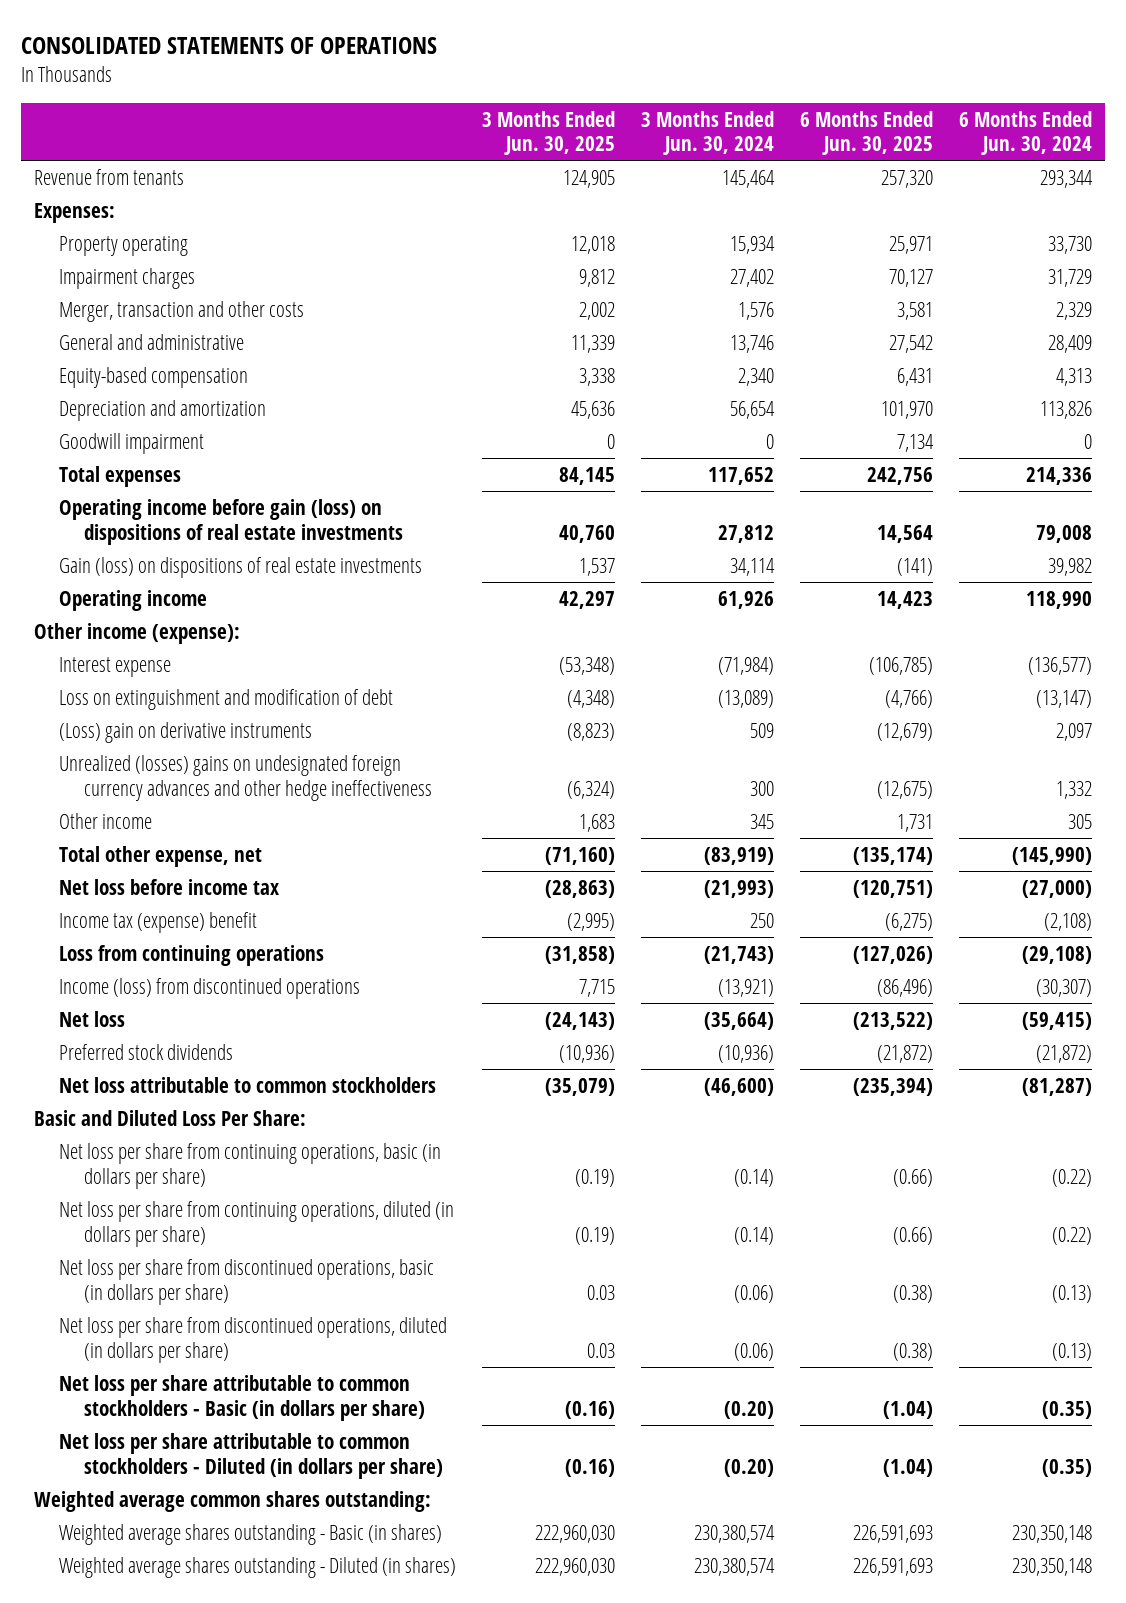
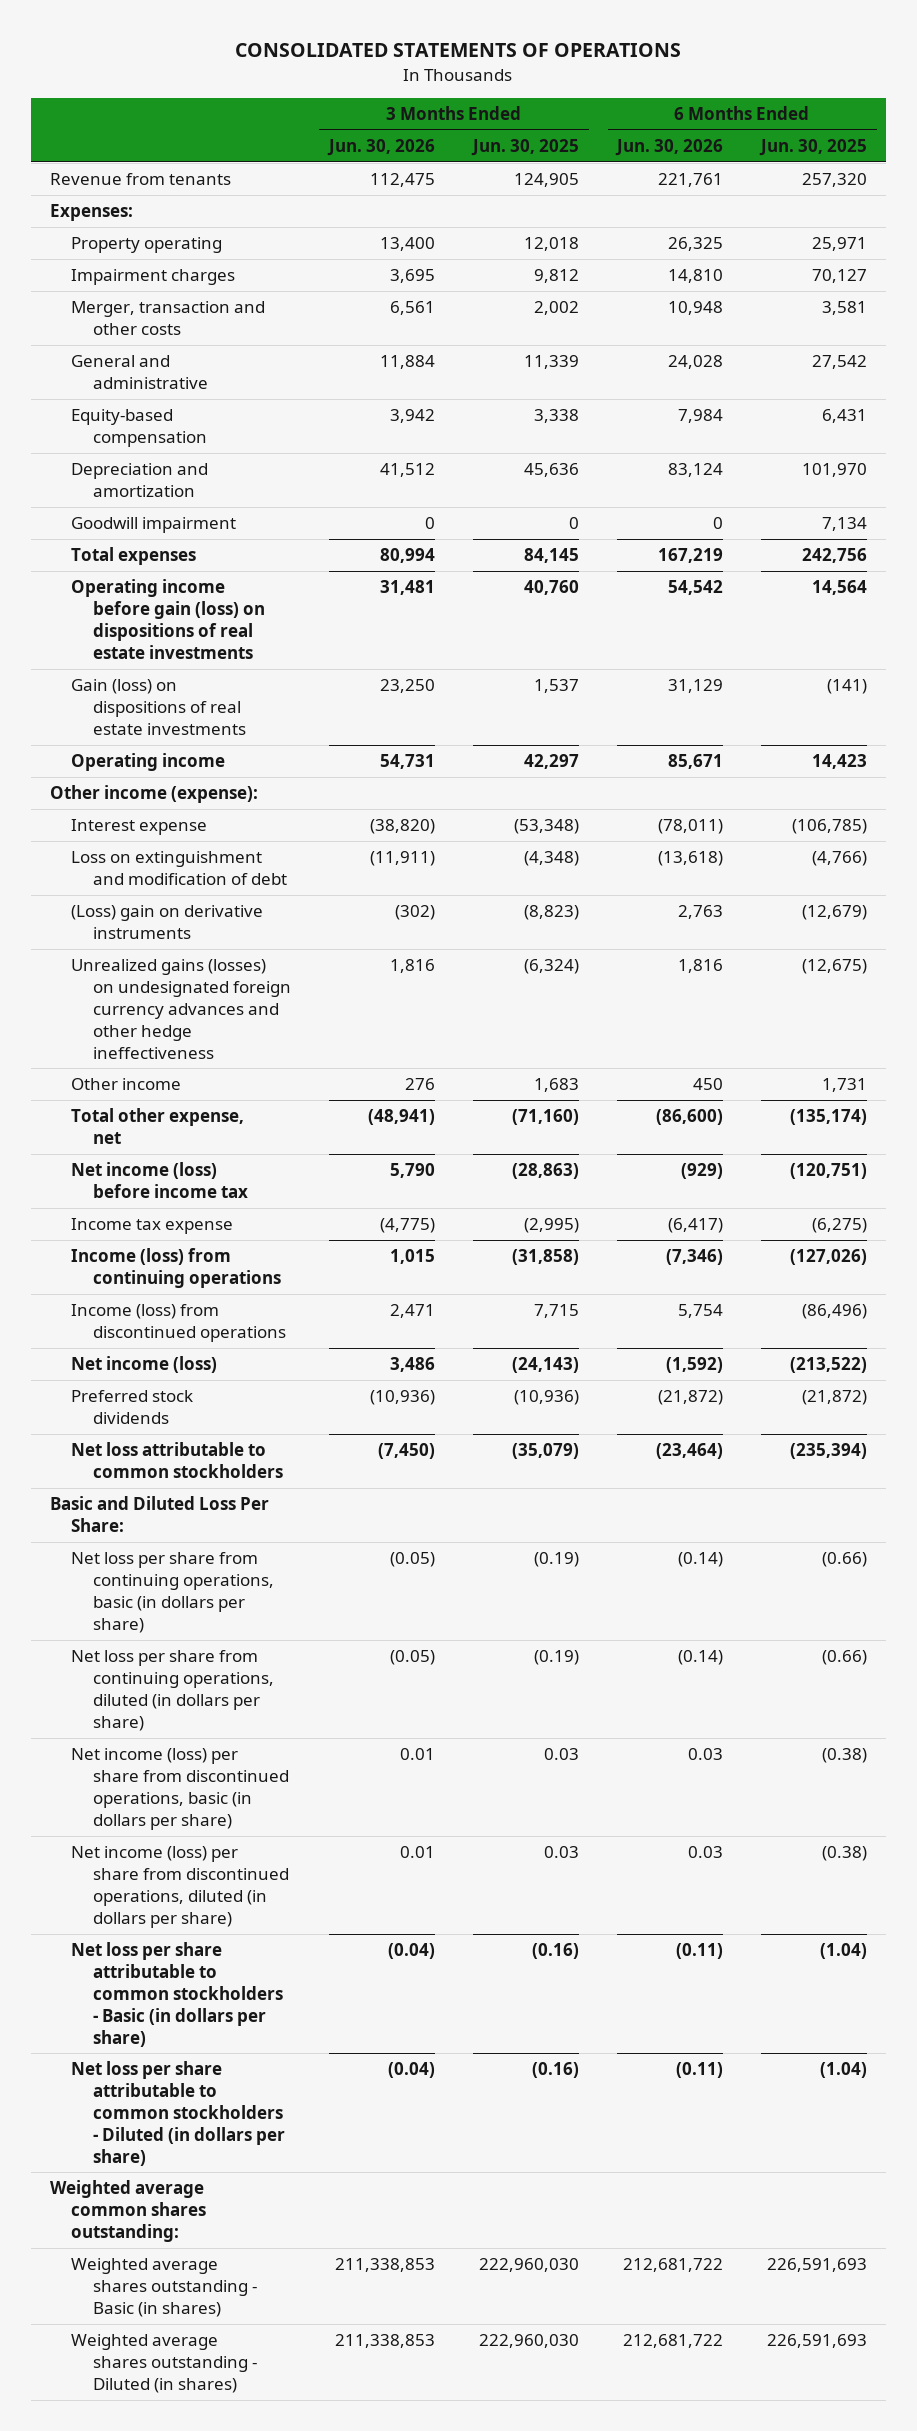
- | 3 Months Ended Jun. 30, 2025 | 3 Months Ended Jun. 30, 2024 | 6 Months Ended Jun. 30, 2025 | 6 Months Ended Jun. 30, 2024
+ | 3 Months Ended Jun. 30, 2026 | 3 Months Ended Jun. 30, 2025 | 6 Months Ended Jun. 30, 2026 | 6 Months Ended Jun. 30, 2025
- Unrealized (losses) gains on undesignated foreign currency advances and other hedge ineffectiveness | (6,324) | 300 | (12,675) | 1,332
+ Unrealized gains (losses) on undesignated foreign currency advances and other hedge ineffectiveness | 1,816 | (6,324) | 1,816 | (12,675)
- Net loss before income tax | (28,863) | (21,993) | (120,751) | (27,000)
- Income tax (expense) benefit | (2,995) | 250 | (6,275) | (2,108)
- Loss from continuing operations | (31,858) | (21,743) | (127,026) | (29,108)
+ Net income (loss) before income tax | 5,790 | (28,863) | (929) | (120,751)
+ Income tax expense | (4,775) | (2,995) | (6,417) | (6,275)
+ Income (loss) from continuing operations | 1,015 | (31,858) | (7,346) | (127,026)
- Net loss | (24,143) | (35,664) | (213,522) | (59,415)
+ Net income (loss) | 3,486 | (24,143) | (1,592) | (213,522)
- Net loss per share from discontinued operations, basic (in dollars per share) | 0.03 | (0.06) | (0.38) | (0.13)
- Net loss per share from discontinued operations, diluted (in dollars per share) | 0.03 | (0.06) | (0.38) | (0.13)
+ Net income (loss) per share from discontinued operations, basic (in dollars per share) | 0.01 | 0.03 | 0.03 | (0.38)
+ Net income (loss) per share from discontinued operations, diluted (in dollars per share) | 0.01 | 0.03 | 0.03 | (0.38)

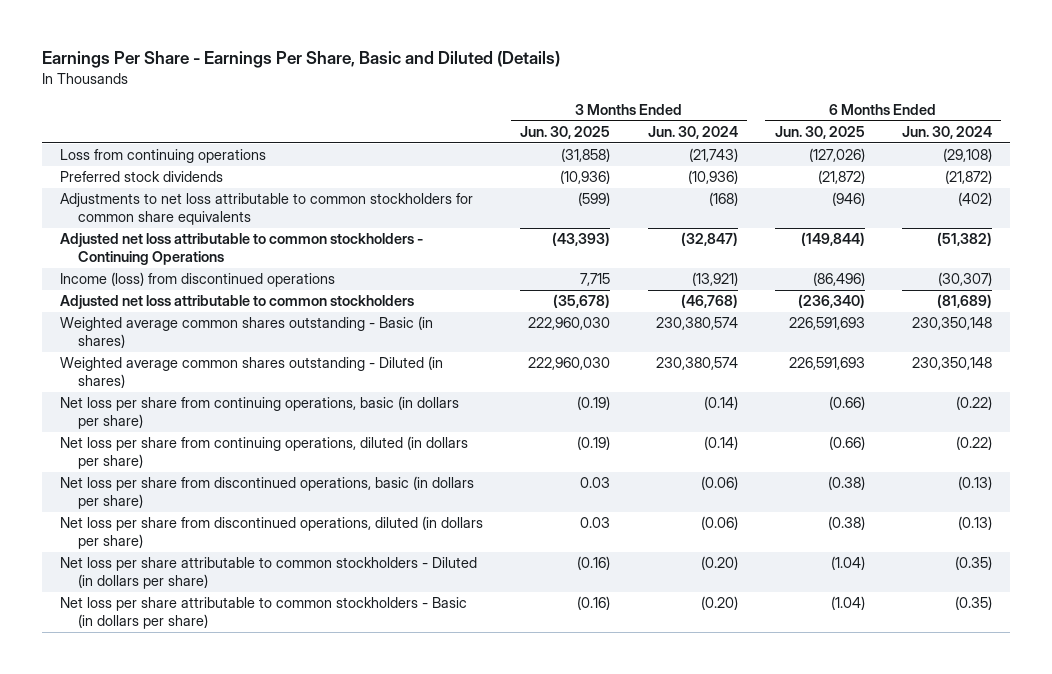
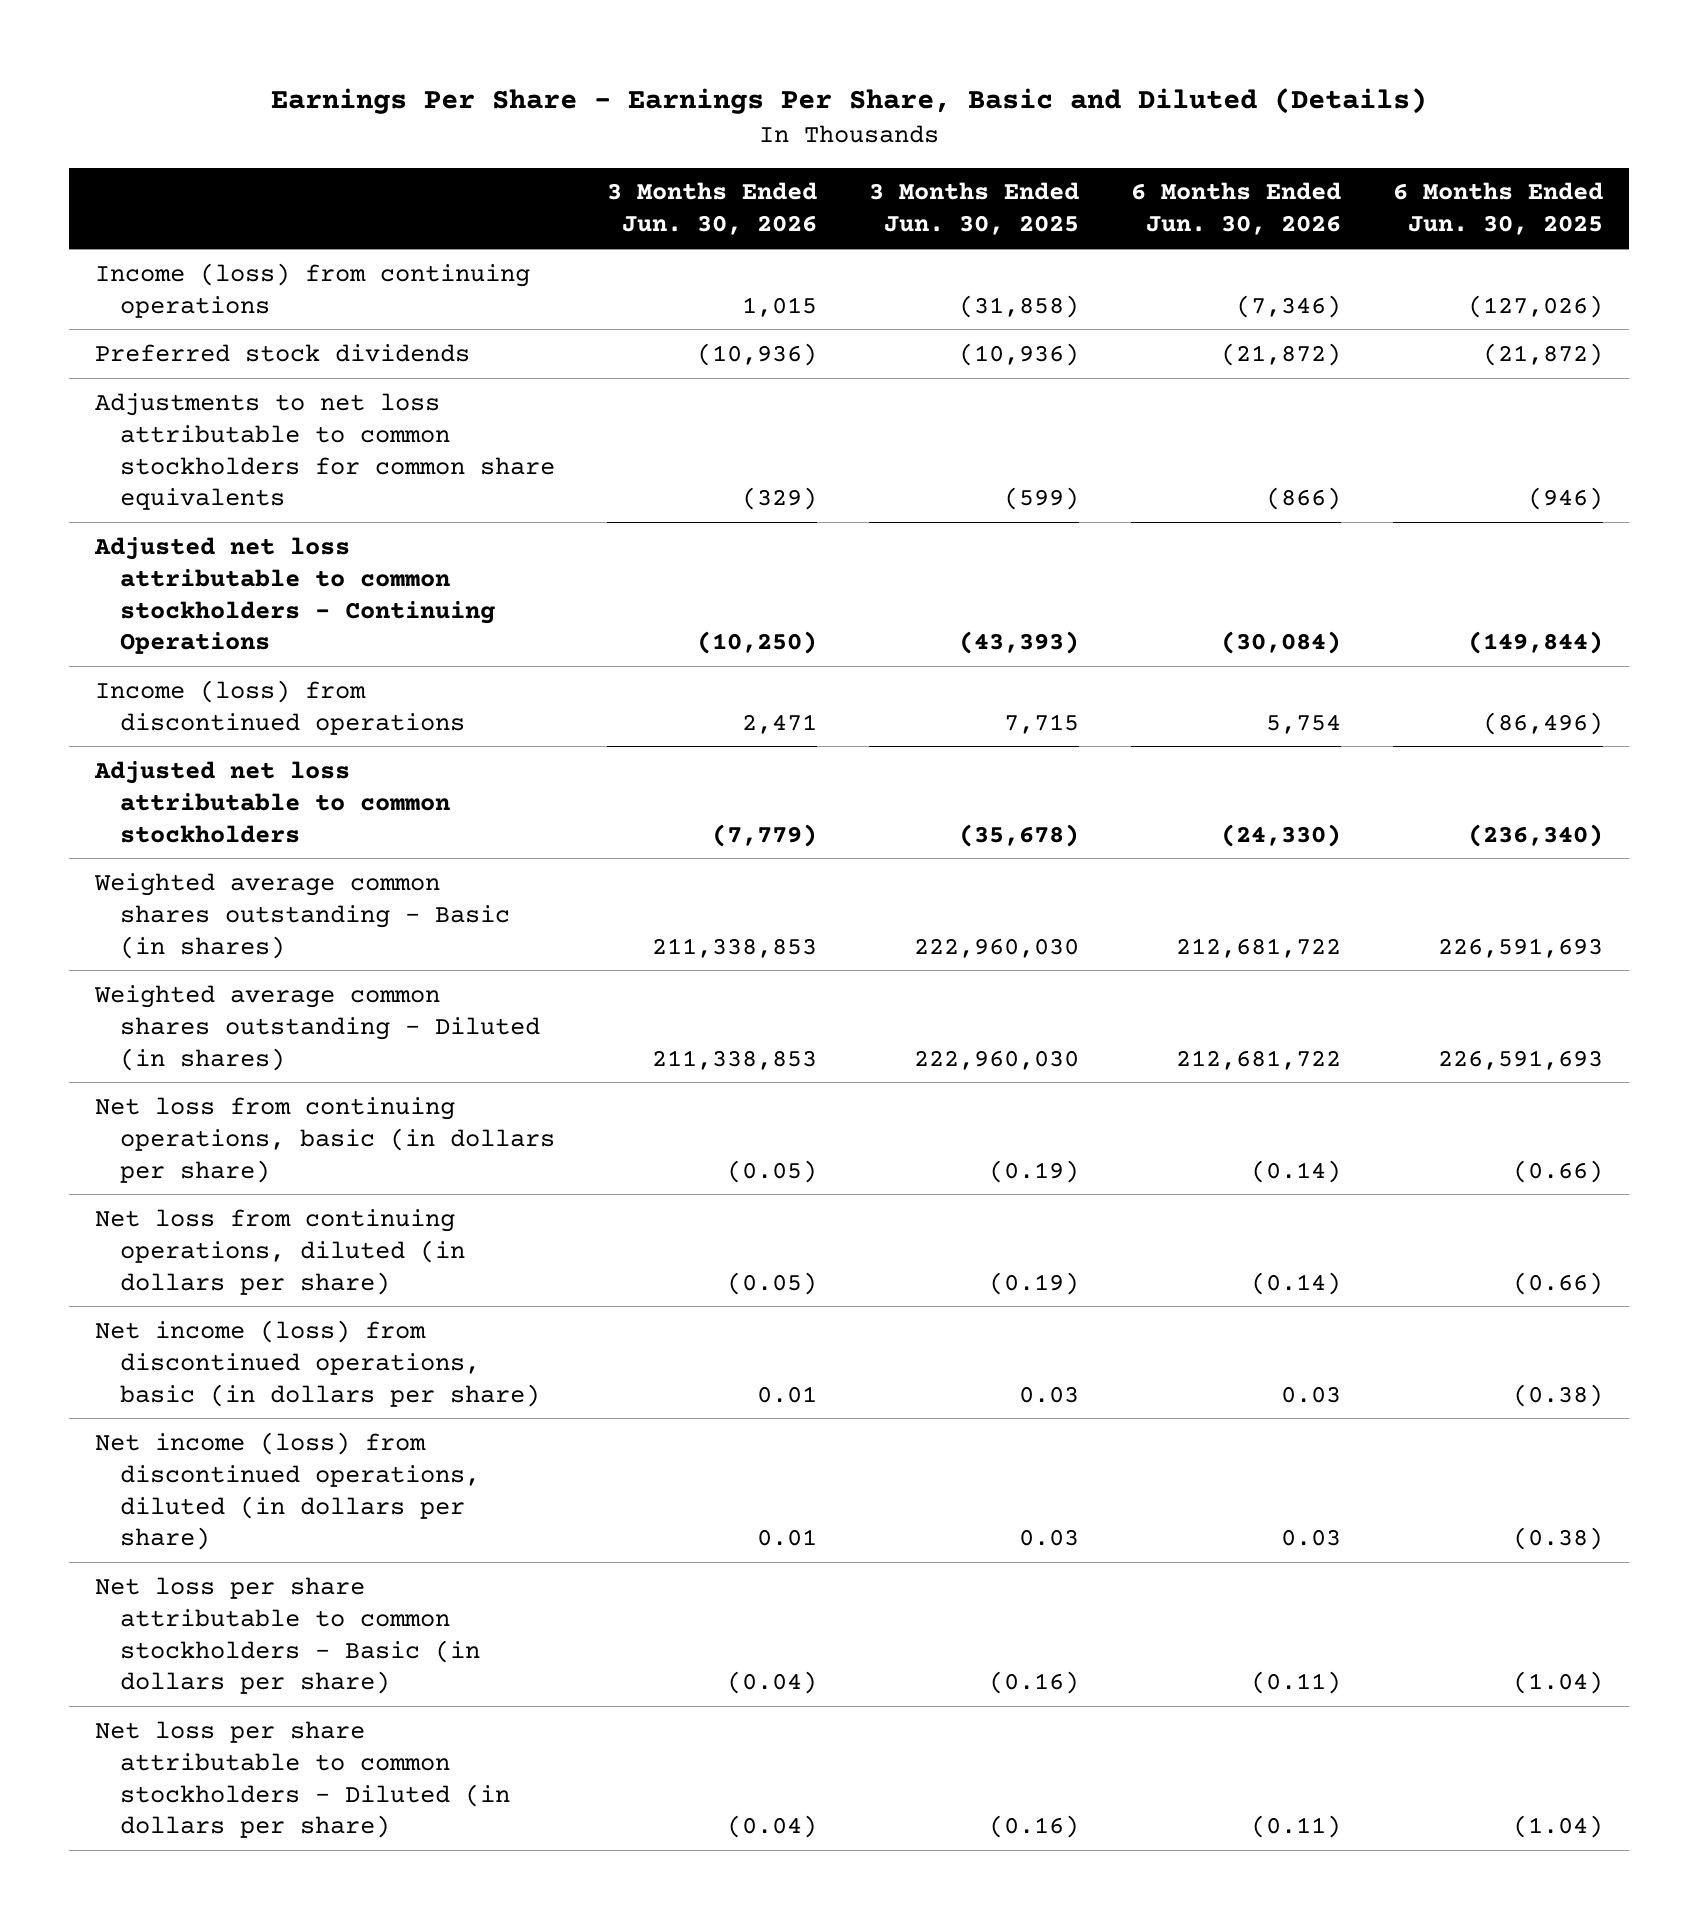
- | 3 Months Ended Jun. 30, 2025 | 3 Months Ended Jun. 30, 2024 | 6 Months Ended Jun. 30, 2025 | 6 Months Ended Jun. 30, 2024
+ | 3 Months Ended Jun. 30, 2026 | 3 Months Ended Jun. 30, 2025 | 6 Months Ended Jun. 30, 2026 | 6 Months Ended Jun. 30, 2025
- Loss from continuing operations | (31,858) | (21,743) | (127,026) | (29,108)
+ Income (loss) from continuing operations | 1,015 | (31,858) | (7,346) | (127,026)
- Net loss per share from continuing operations, basic (in dollars per share) | (0.19) | (0.14) | (0.66) | (0.22)
- Net loss per share from continuing operations, diluted (in dollars per share) | (0.19) | (0.14) | (0.66) | (0.22)
- Net loss per share from discontinued operations, basic (in dollars per share) | 0.03 | (0.06) | (0.38) | (0.13)
- Net loss per share from discontinued operations, diluted (in dollars per share) | 0.03 | (0.06) | (0.38) | (0.13)
+ Net loss from continuing operations, basic (in dollars per share) | (0.05) | (0.19) | (0.14) | (0.66)
+ Net loss from continuing operations, diluted (in dollars per share) | (0.05) | (0.19) | (0.14) | (0.66)
+ Net income (loss) from discontinued operations, basic (in dollars per share) | 0.01 | 0.03 | 0.03 | (0.38)
+ Net income (loss) from discontinued operations, diluted (in dollars per share) | 0.01 | 0.03 | 0.03 | (0.38)
moved down: Net loss per share attributable to common stockholders - Diluted (in dollars per share) | (0.04) | (0.16) | (0.11) | (1.04)

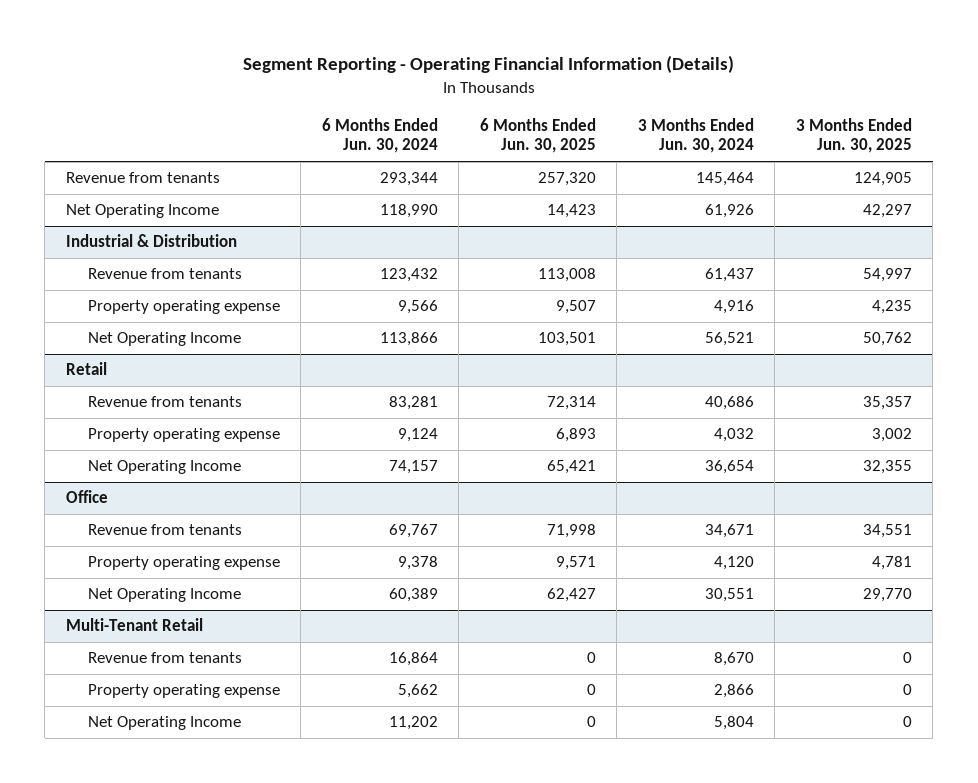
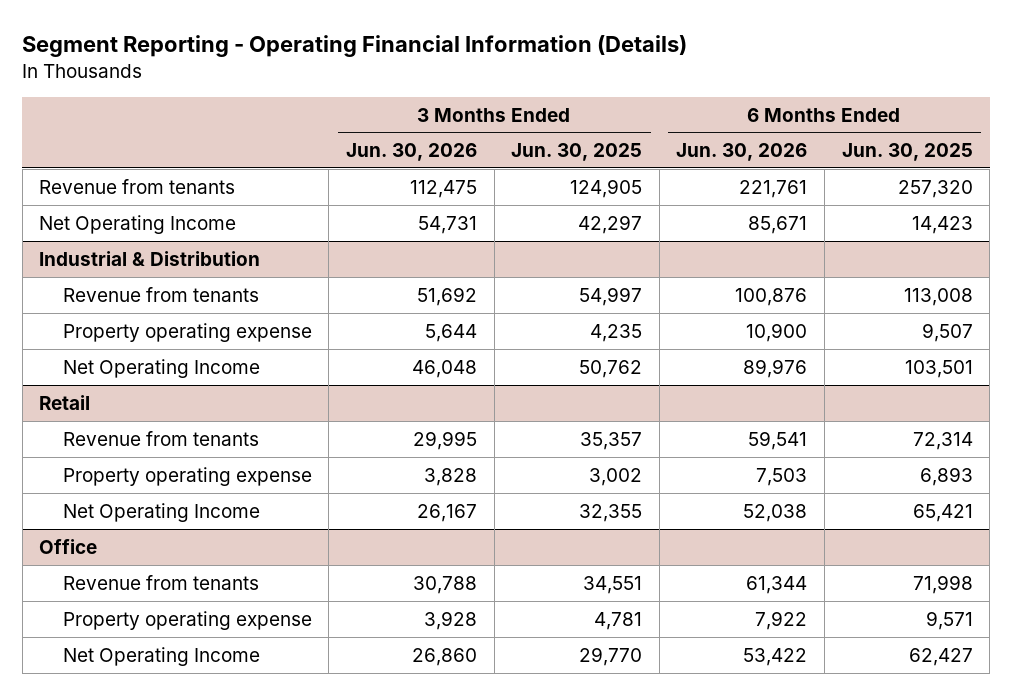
- | 6 Months Ended Jun. 30, 2024 | 6 Months Ended Jun. 30, 2025 | 3 Months Ended Jun. 30, 2024 | 3 Months Ended Jun. 30, 2025
+ | 3 Months Ended Jun. 30, 2026 | 3 Months Ended Jun. 30, 2025 | 6 Months Ended Jun. 30, 2026 | 6 Months Ended Jun. 30, 2025
- Multi-Tenant Retail
- Revenue from tenants | 16,864 | 0 | 8,670 | 0
- Property operating expense | 5,662 | 0 | 2,866 | 0
- Net Operating Income | 11,202 | 0 | 5,804 | 0

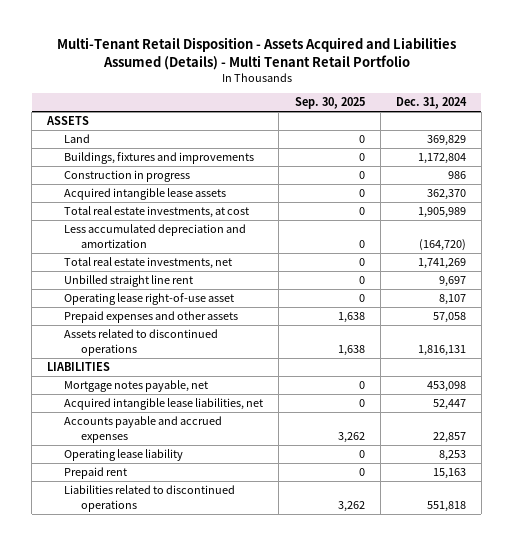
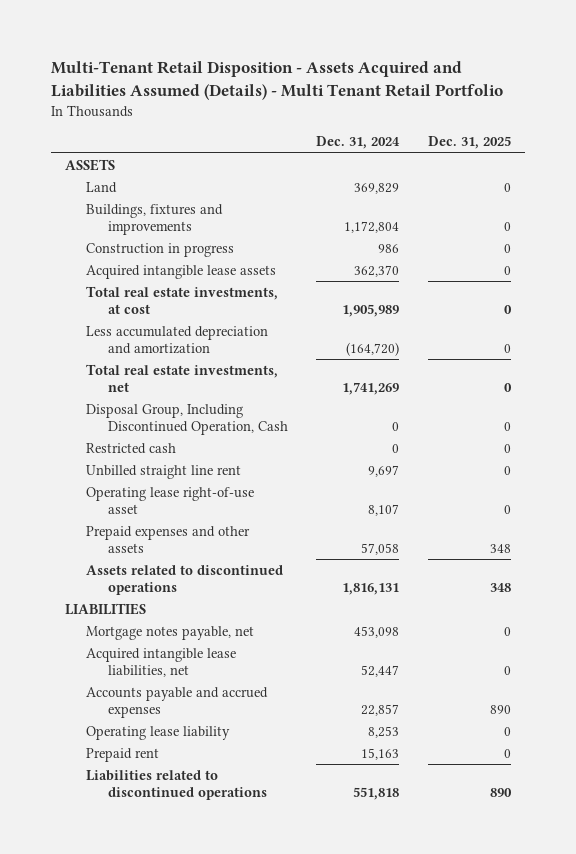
- | Sep. 30, 2025 | Dec. 31, 2024
+ | Dec. 31, 2024 | Dec. 31, 2025
+ Disposal Group, Including Discontinued Operation, Cash | 0 | 0
+ Restricted cash | 0 | 0

